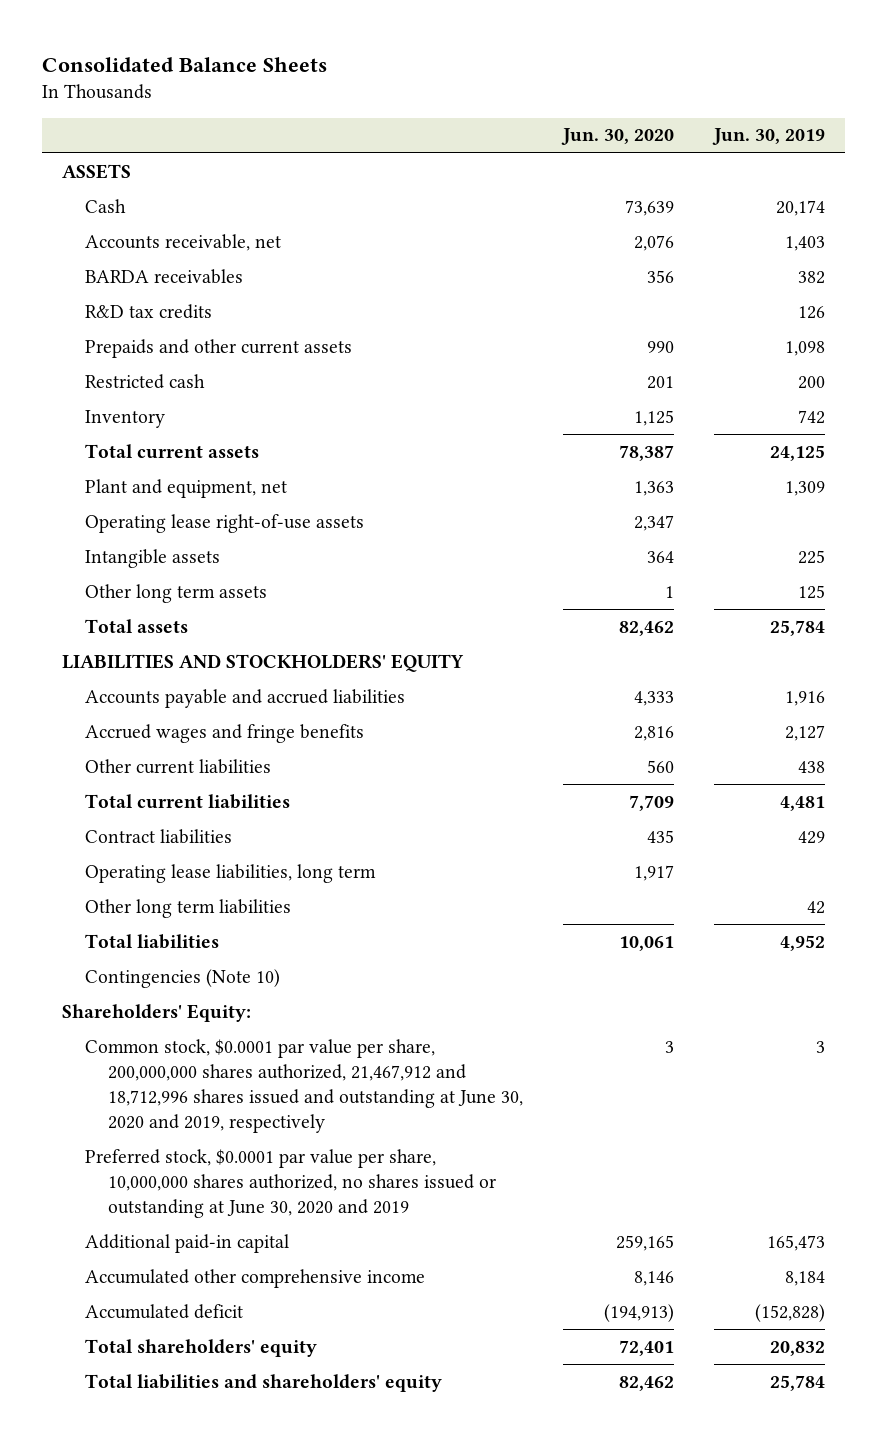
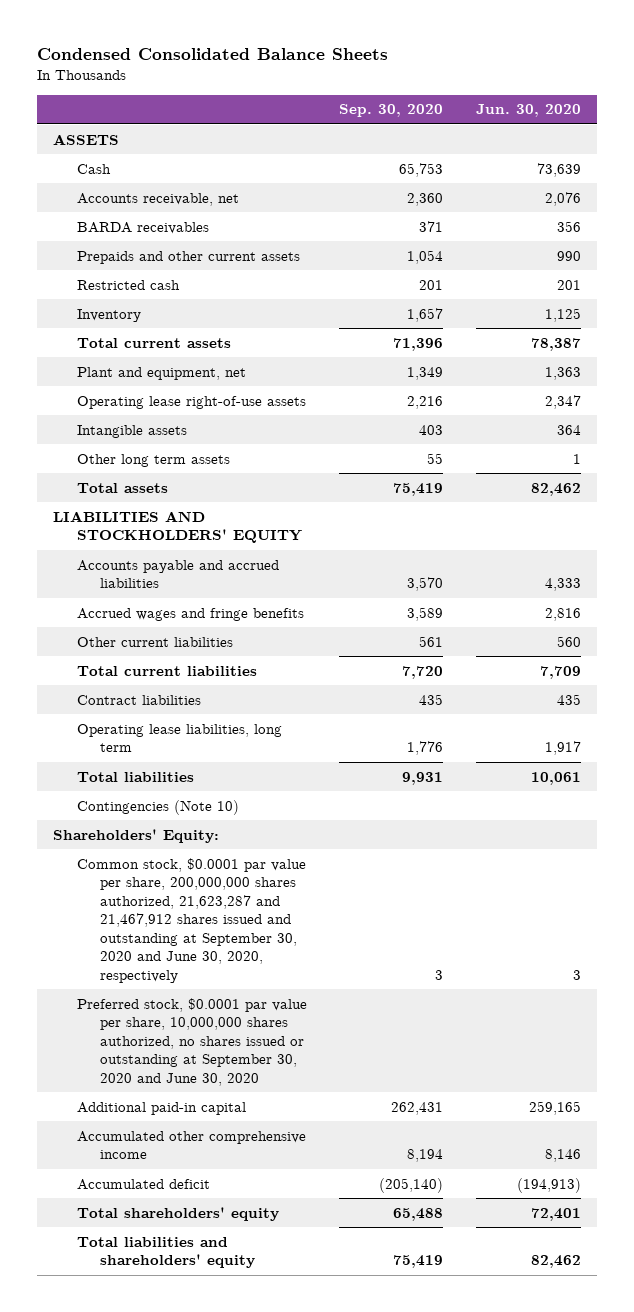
- Consolidated Balance Sheets
+ Condensed Consolidated Balance Sheets
- | Jun. 30, 2020 | Jun. 30, 2019
+ | Sep. 30, 2020 | Jun. 30, 2020
- R&D tax credits | | 126
- Other long term liabilities | | 42
- Common stock, $0.0001 par value per share, 200,000,000 shares authorized, 21,467,912 and 18,712,996 shares issued and outstanding at June 30, 2020 and 2019, respectively | 3 | 3
- Preferred stock, $0.0001 par value per share, 10,000,000 shares authorized, no shares issued or outstanding at June 30, 2020 and 2019
+ Common stock, $0.0001 par value per share, 200,000,000 shares authorized, 21,623,287 and 21,467,912 shares issued and outstanding at September 30, 2020 and June 30, 2020, respectively | 3 | 3
+ Preferred stock, $0.0001 par value per share, 10,000,000 shares authorized, no shares issued or outstanding at September 30, 2020 and June 30, 2020

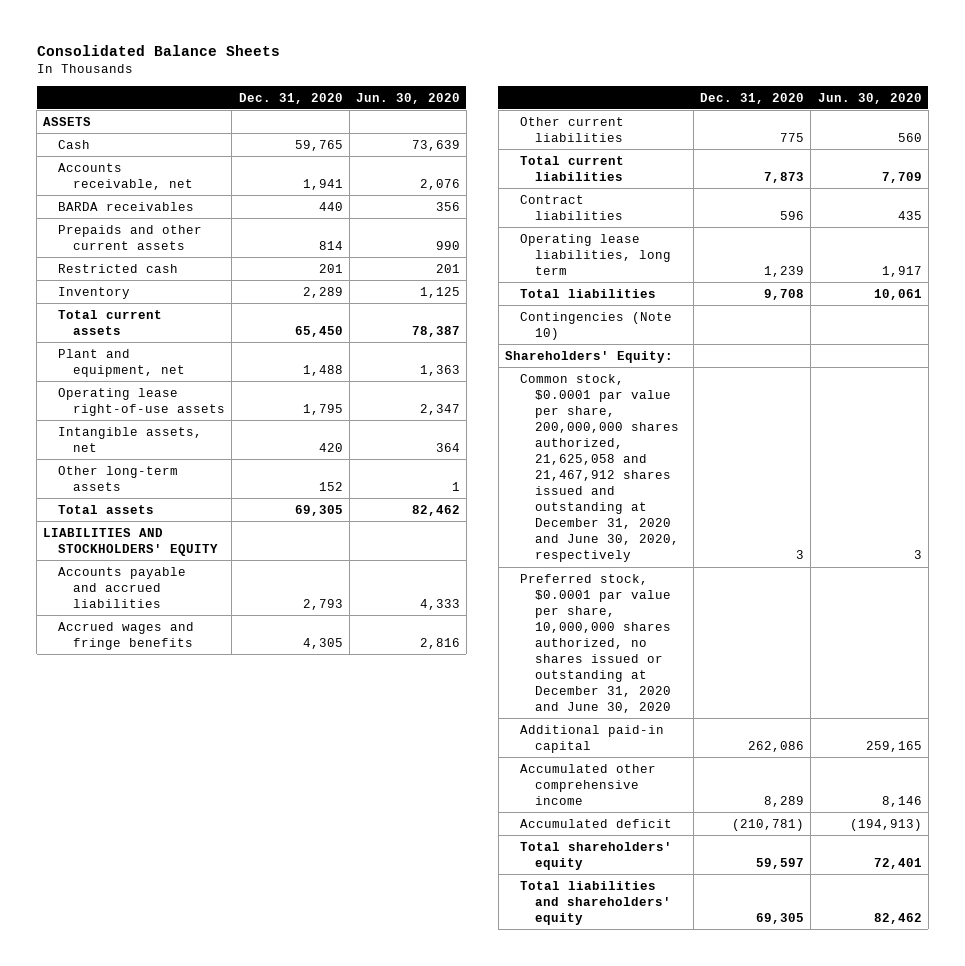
- Condensed Consolidated Balance Sheets
+ Consolidated Balance Sheets
- | Sep. 30, 2020 | Jun. 30, 2020
+ | Dec. 31, 2020 | Jun. 30, 2020
- Intangible assets | 403 | 364
- Other long term assets | 55 | 1
+ Intangible assets, net | 420 | 364
+ Other long-term assets | 152 | 1
- Common stock, $0.0001 par value per share, 200,000,000 shares authorized, 21,623,287 and 21,467,912 shares issued and outstanding at September 30, 2020 and June 30, 2020, respectively | 3 | 3
- Preferred stock, $0.0001 par value per share, 10,000,000 shares authorized, no shares issued or outstanding at September 30, 2020 and June 30, 2020
+ Common stock, $0.0001 par value per share, 200,000,000 shares authorized, 21,625,058 and 21,467,912 shares issued and outstanding at December 31, 2020 and June 30, 2020, respectively | 3 | 3
+ Preferred stock, $0.0001 par value per share, 10,000,000 shares authorized, no shares issued or outstanding at December 31, 2020 and June 30, 2020

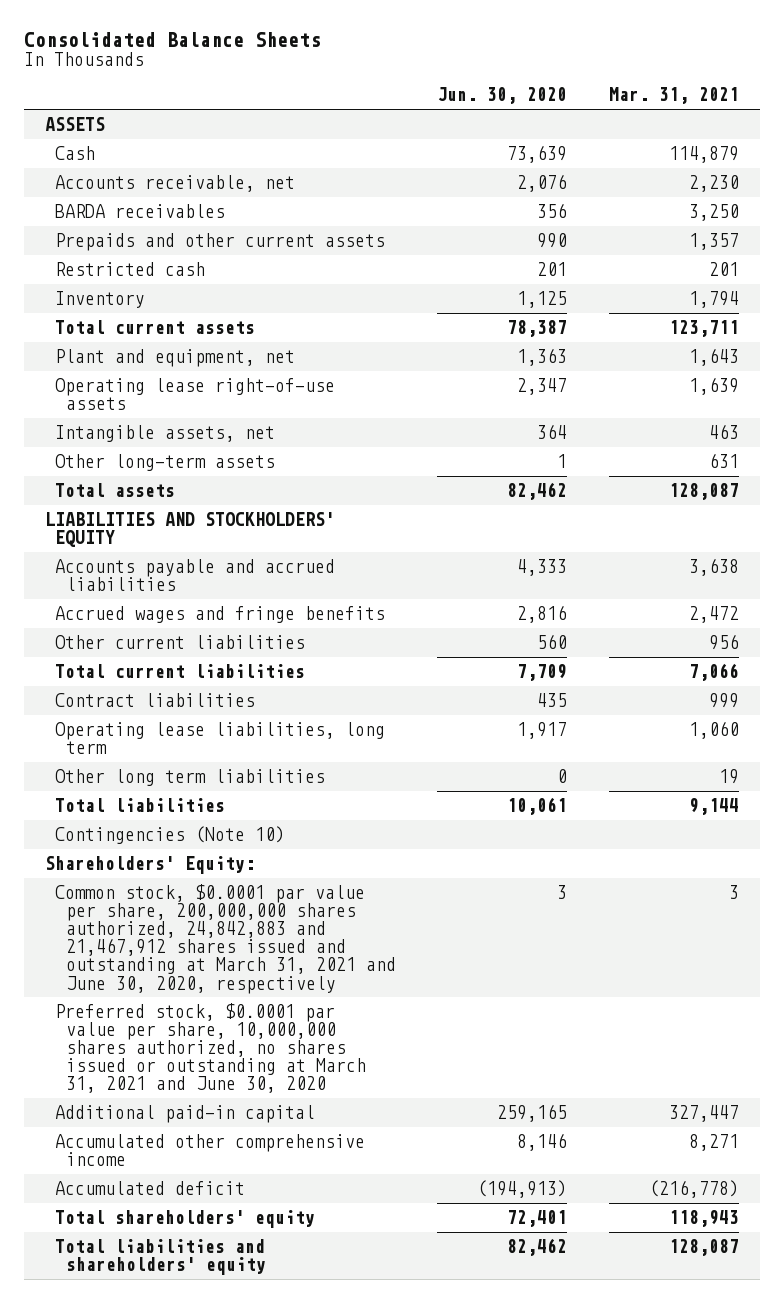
- | Dec. 31, 2020 | Jun. 30, 2020
+ | Jun. 30, 2020 | Mar. 31, 2021
+ Other long term liabilities | 0 | 19
- Common stock, $0.0001 par value per share, 200,000,000 shares authorized, 21,625,058 and 21,467,912 shares issued and outstanding at December 31, 2020 and June 30, 2020, respectively | 3 | 3
- Preferred stock, $0.0001 par value per share, 10,000,000 shares authorized, no shares issued or outstanding at December 31, 2020 and June 30, 2020
+ Common stock, $0.0001 par value per share, 200,000,000 shares authorized, 24,842,883 and 21,467,912 shares issued and outstanding at March 31, 2021 and June 30, 2020, respectively | 3 | 3
+ Preferred stock, $0.0001 par value per share, 10,000,000 shares authorized, no shares issued or outstanding at March 31, 2021 and June 30, 2020

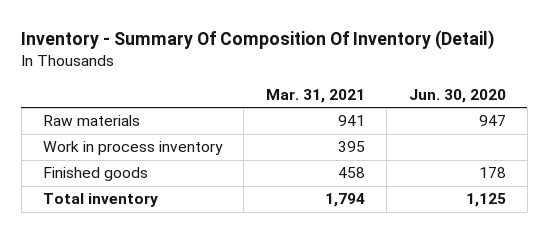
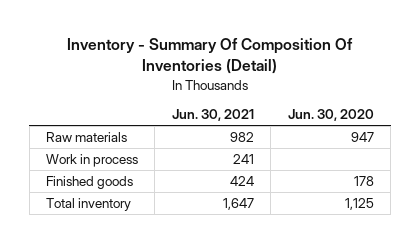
- Inventory - Summary Of Composition Of Inventory (Detail)
+ Inventory - Summary Of Composition Of Inventories (Detail)
- | Mar. 31, 2021 | Jun. 30, 2020
+ | Jun. 30, 2021 | Jun. 30, 2020
- Work in process inventory | 395 |
+ Work in process | 241 |

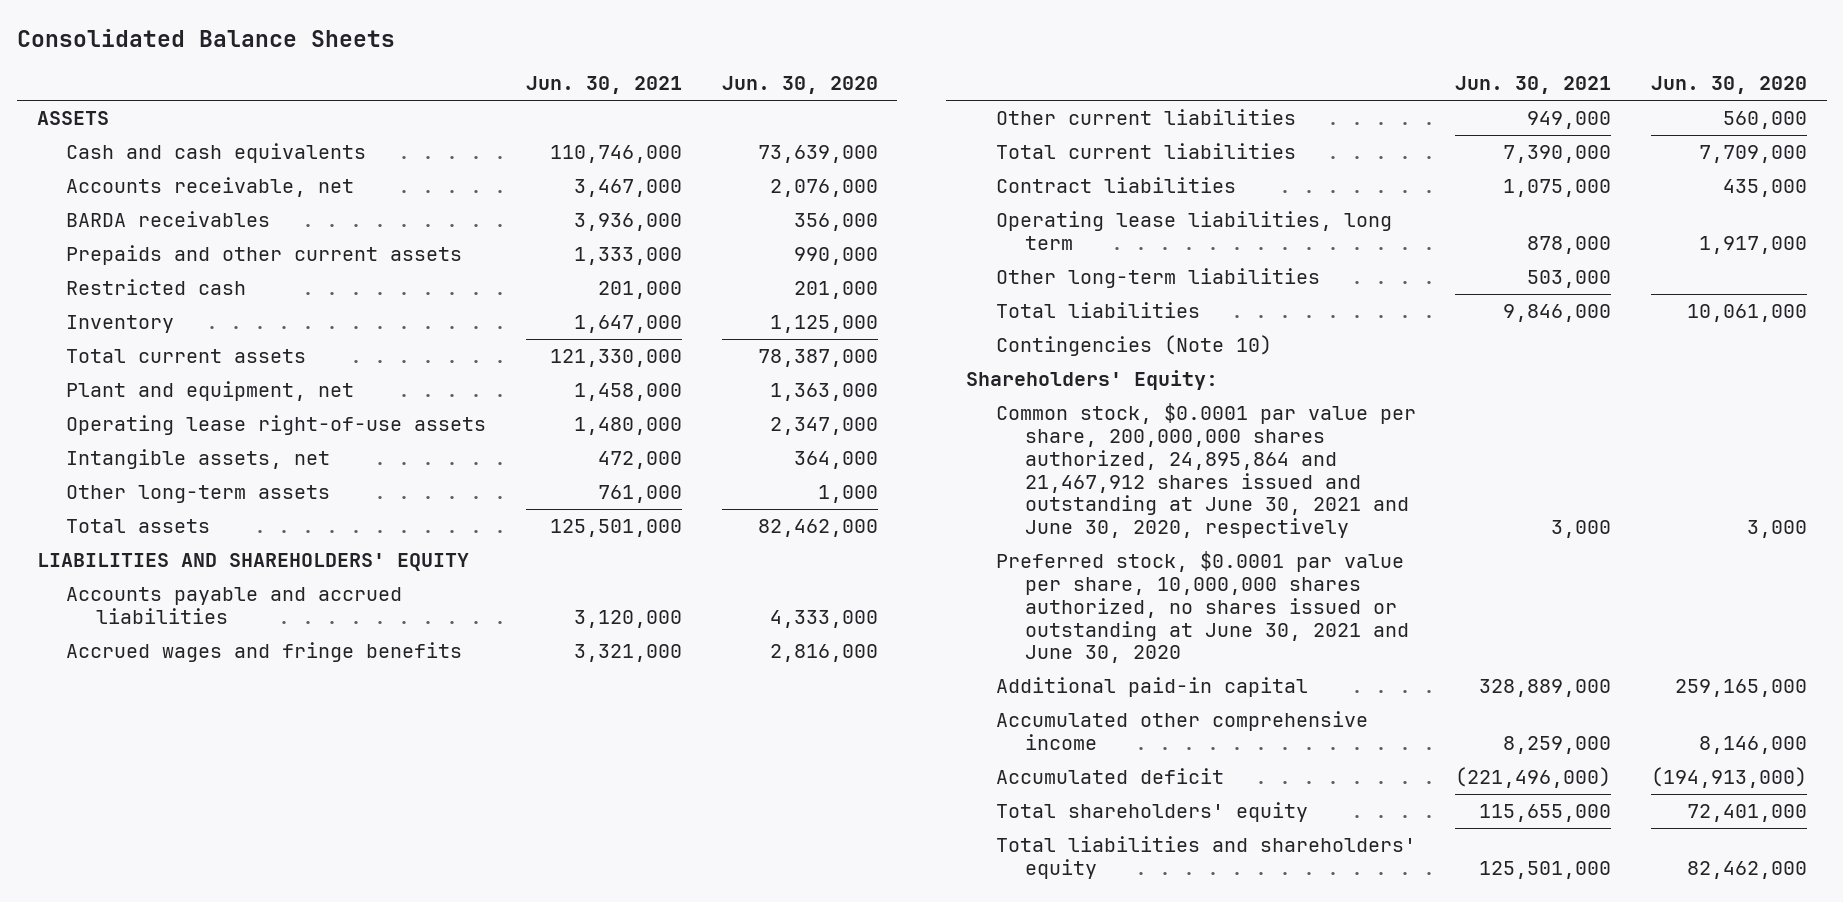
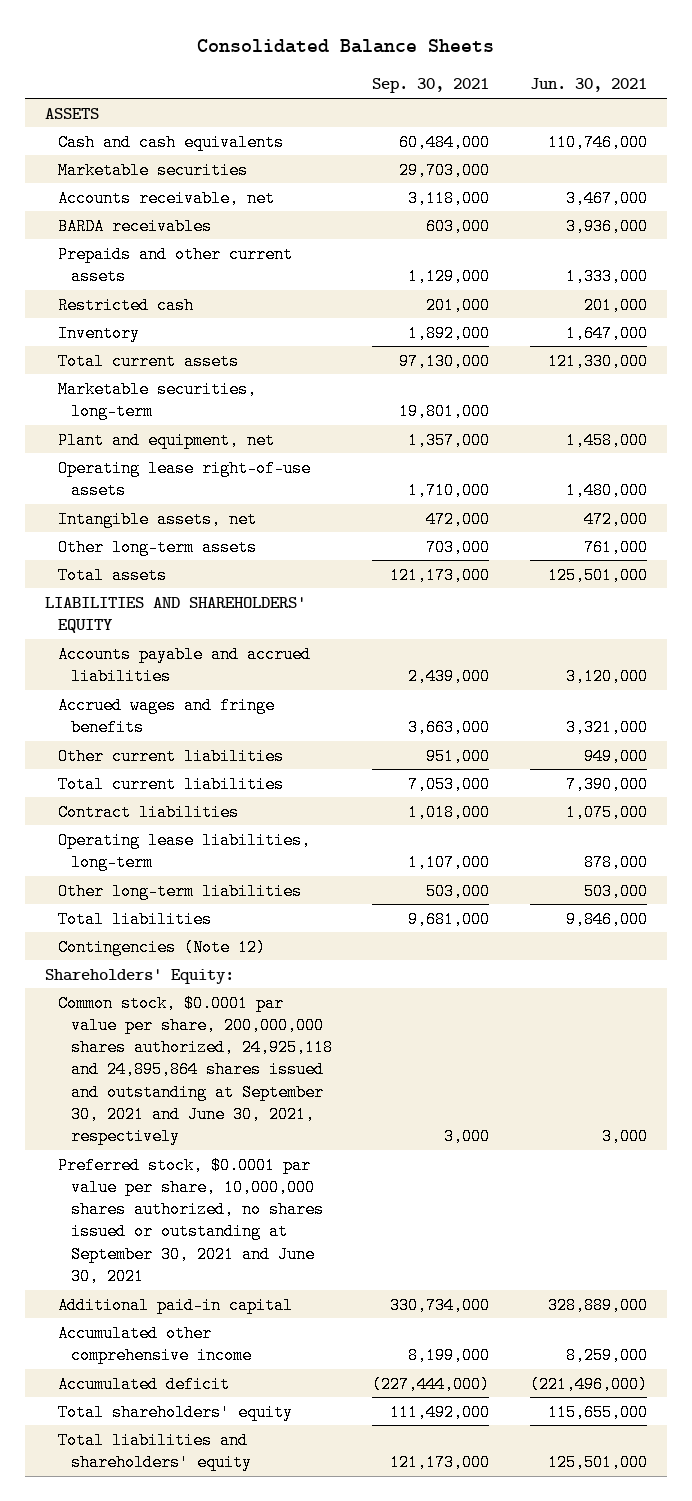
- | Jun. 30, 2021 | Jun. 30, 2020
+ | Sep. 30, 2021 | Jun. 30, 2021
+ Marketable securities | 29,703,000 |
+ Marketable securities, long-term | 19,801,000 |
- Operating lease liabilities, long term | 878,000 | 1,917,000
+ Operating lease liabilities, long-term | 1,107,000 | 878,000
- Contingencies (Note 10)
+ Contingencies (Note 12)
- Common stock, $0.0001 par value per share, 200,000,000 shares authorized, 24,895,864 and 21,467,912 shares issued and outstanding at June 30, 2021 and June 30, 2020, respectively | 3,000 | 3,000
- Preferred stock, $0.0001 par value per share, 10,000,000 shares authorized, no shares issued or outstanding at June 30, 2021 and June 30, 2020
+ Common stock, $0.0001 par value per share, 200,000,000 shares authorized, 24,925,118 and 24,895,864 shares issued and outstanding at September 30, 2021 and June 30, 2021, respectively | 3,000 | 3,000
+ Preferred stock, $0.0001 par value per share, 10,000,000 shares authorized, no shares issued or outstanding at September 30, 2021 and June 30, 2021

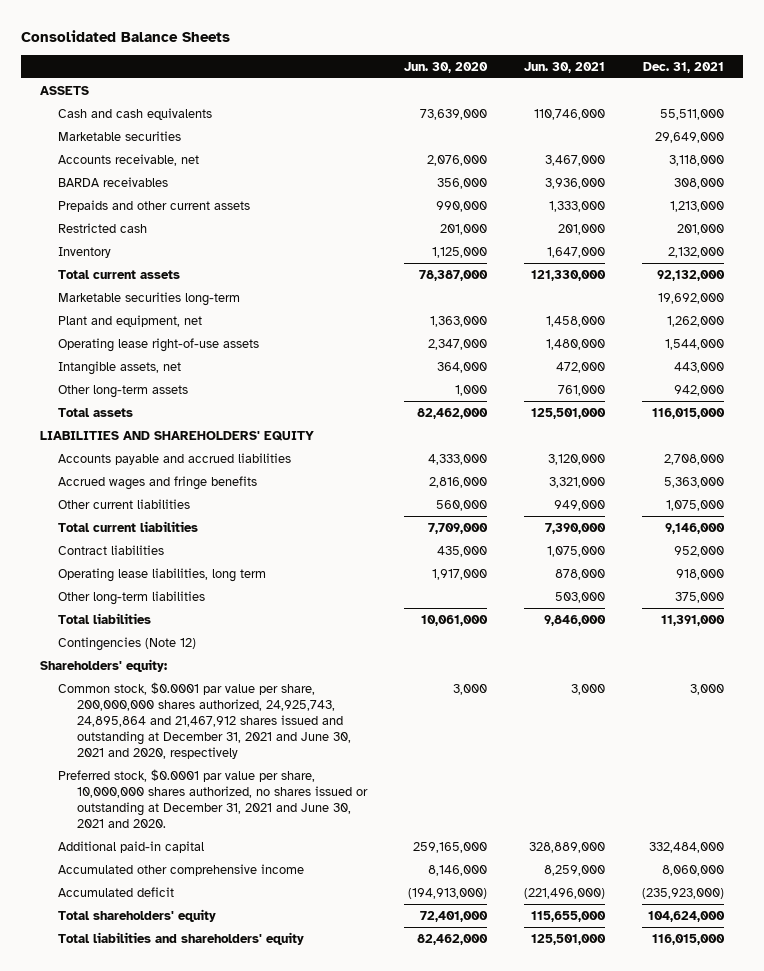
- | Sep. 30, 2021 | Jun. 30, 2021
+ | Jun. 30, 2020 | Jun. 30, 2021 | Dec. 31, 2021
- Marketable securities, long-term | 19,801,000 |
+ Marketable securities long-term | | | 19,692,000
- Operating lease liabilities, long-term | 1,107,000 | 878,000
+ Operating lease liabilities, long term | 1,917,000 | 878,000 | 918,000
- Shareholders' Equity:
- Common stock, $0.0001 par value per share, 200,000,000 shares authorized, 24,925,118 and 24,895,864 shares issued and outstanding at September 30, 2021 and June 30, 2021, respectively | 3,000 | 3,000
- Preferred stock, $0.0001 par value per share, 10,000,000 shares authorized, no shares issued or outstanding at September 30, 2021 and June 30, 2021
+ Shareholders' equity:
+ Common stock, $0.0001 par value per share, 200,000,000 shares authorized, 24,925,743, 24,895,864 and 21,467,912 shares issued and outstanding at December 31, 2021 and June 30, 2021 and 2020, respectively | 3,000 | 3,000 | 3,000
+ Preferred stock, $0.0001 par value per share, 10,000,000 shares authorized, no shares issued or outstanding at December 31, 2021 and June 30, 2021 and 2020.

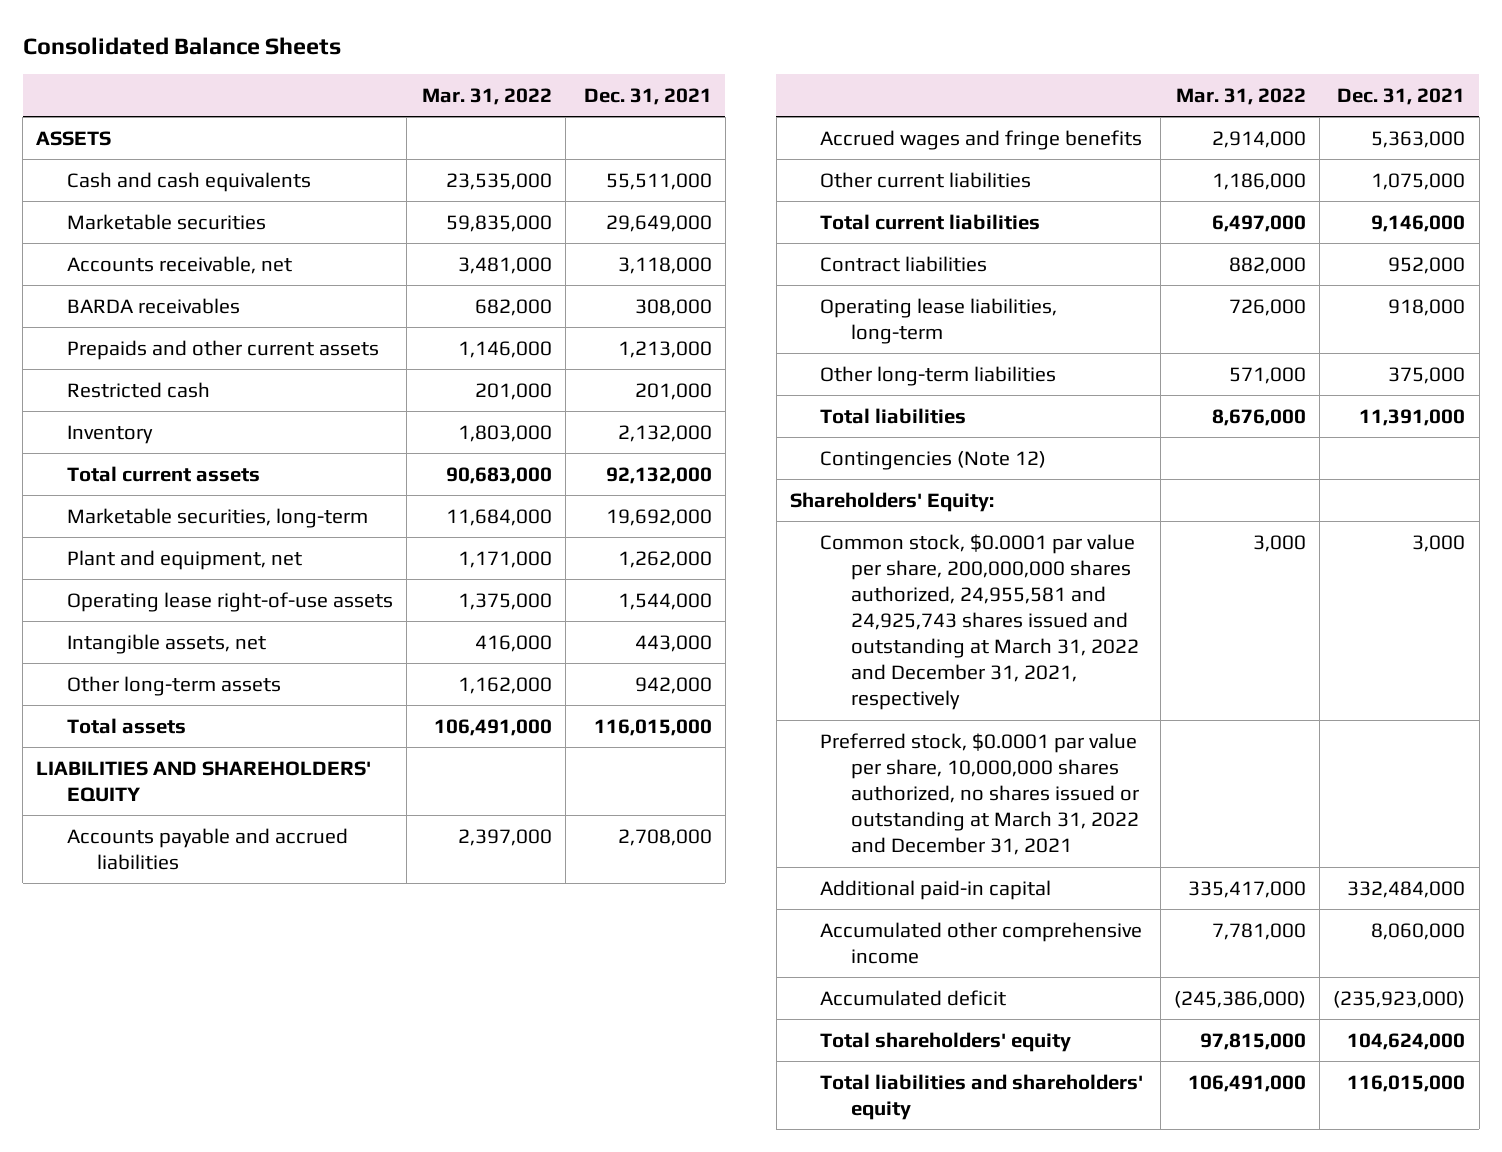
- | Jun. 30, 2020 | Jun. 30, 2021 | Dec. 31, 2021
+ | Mar. 31, 2022 | Dec. 31, 2021
- Marketable securities long-term | | | 19,692,000
+ Marketable securities, long-term | 11,684,000 | 19,692,000
- Operating lease liabilities, long term | 1,917,000 | 878,000 | 918,000
+ Operating lease liabilities, long-term | 726,000 | 918,000
- Shareholders' equity:
- Common stock, $0.0001 par value per share, 200,000,000 shares authorized, 24,925,743, 24,895,864 and 21,467,912 shares issued and outstanding at December 31, 2021 and June 30, 2021 and 2020, respectively | 3,000 | 3,000 | 3,000
- Preferred stock, $0.0001 par value per share, 10,000,000 shares authorized, no shares issued or outstanding at December 31, 2021 and June 30, 2021 and 2020.
+ Shareholders' Equity:
+ Common stock, $0.0001 par value per share, 200,000,000 shares authorized, 24,955,581 and 24,925,743 shares issued and outstanding at March 31, 2022 and December 31, 2021, respectively | 3,000 | 3,000
+ Preferred stock, $0.0001 par value per share, 10,000,000 shares authorized, no shares issued or outstanding at March 31, 2022 and December 31, 2021

